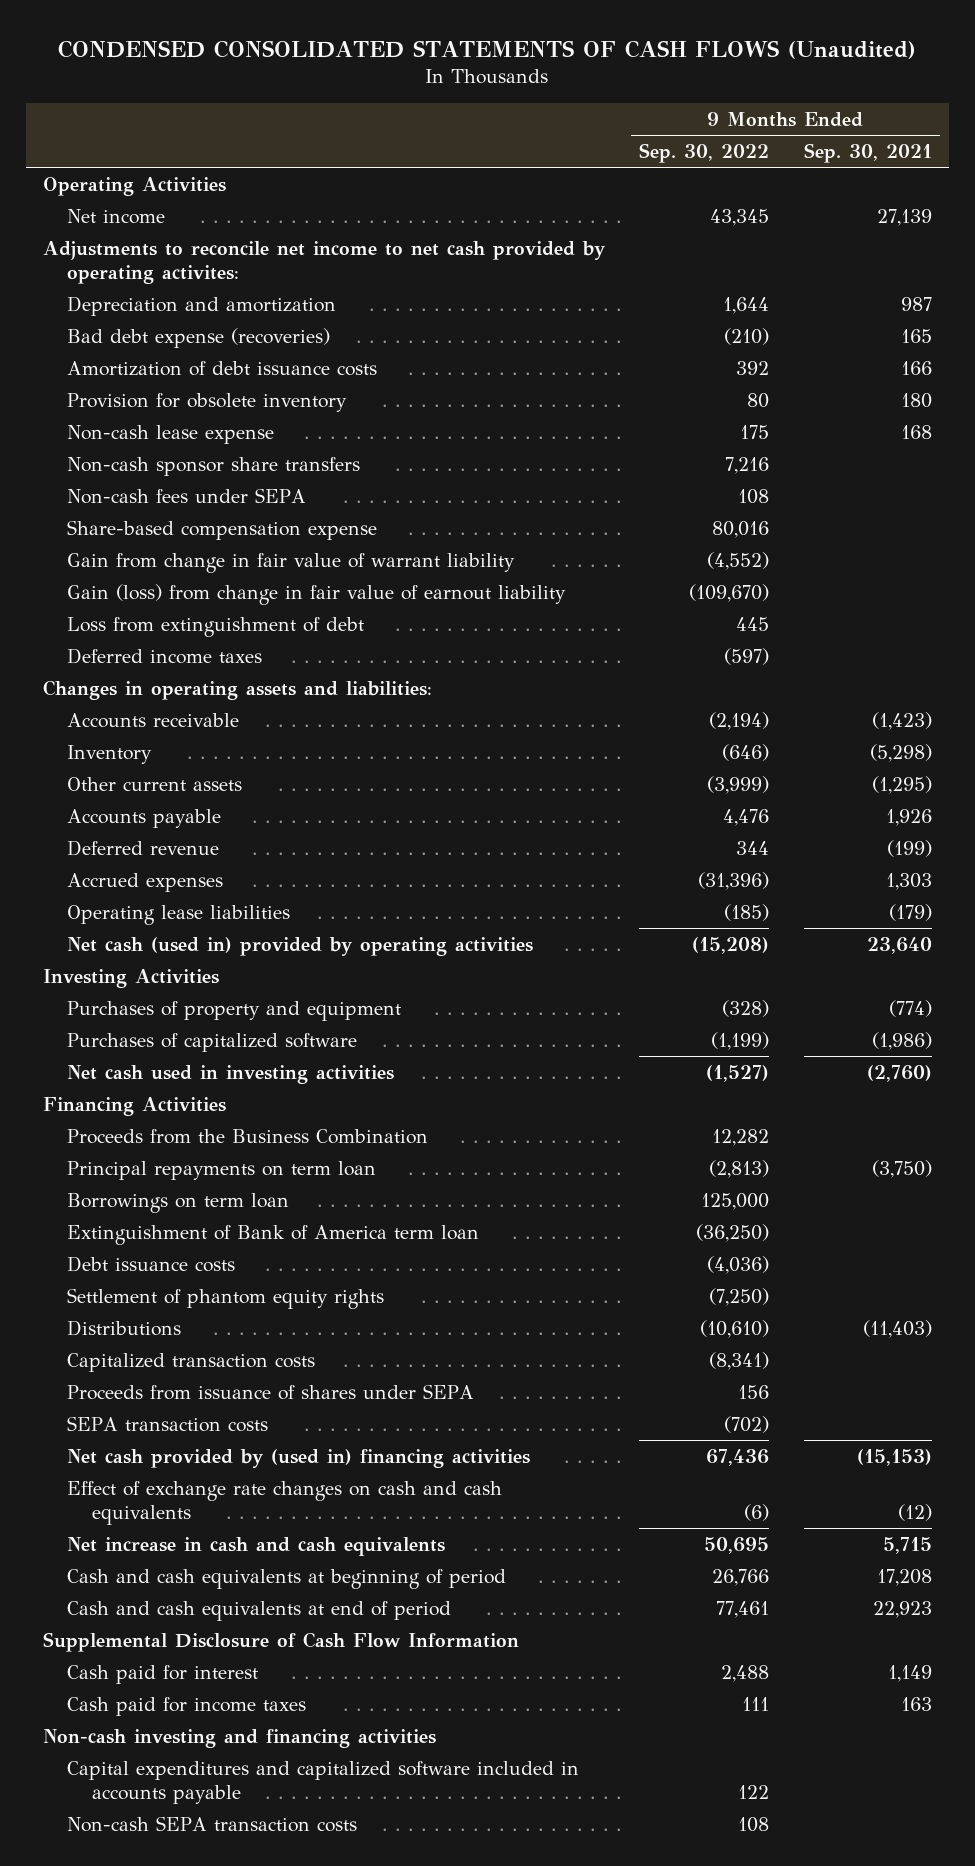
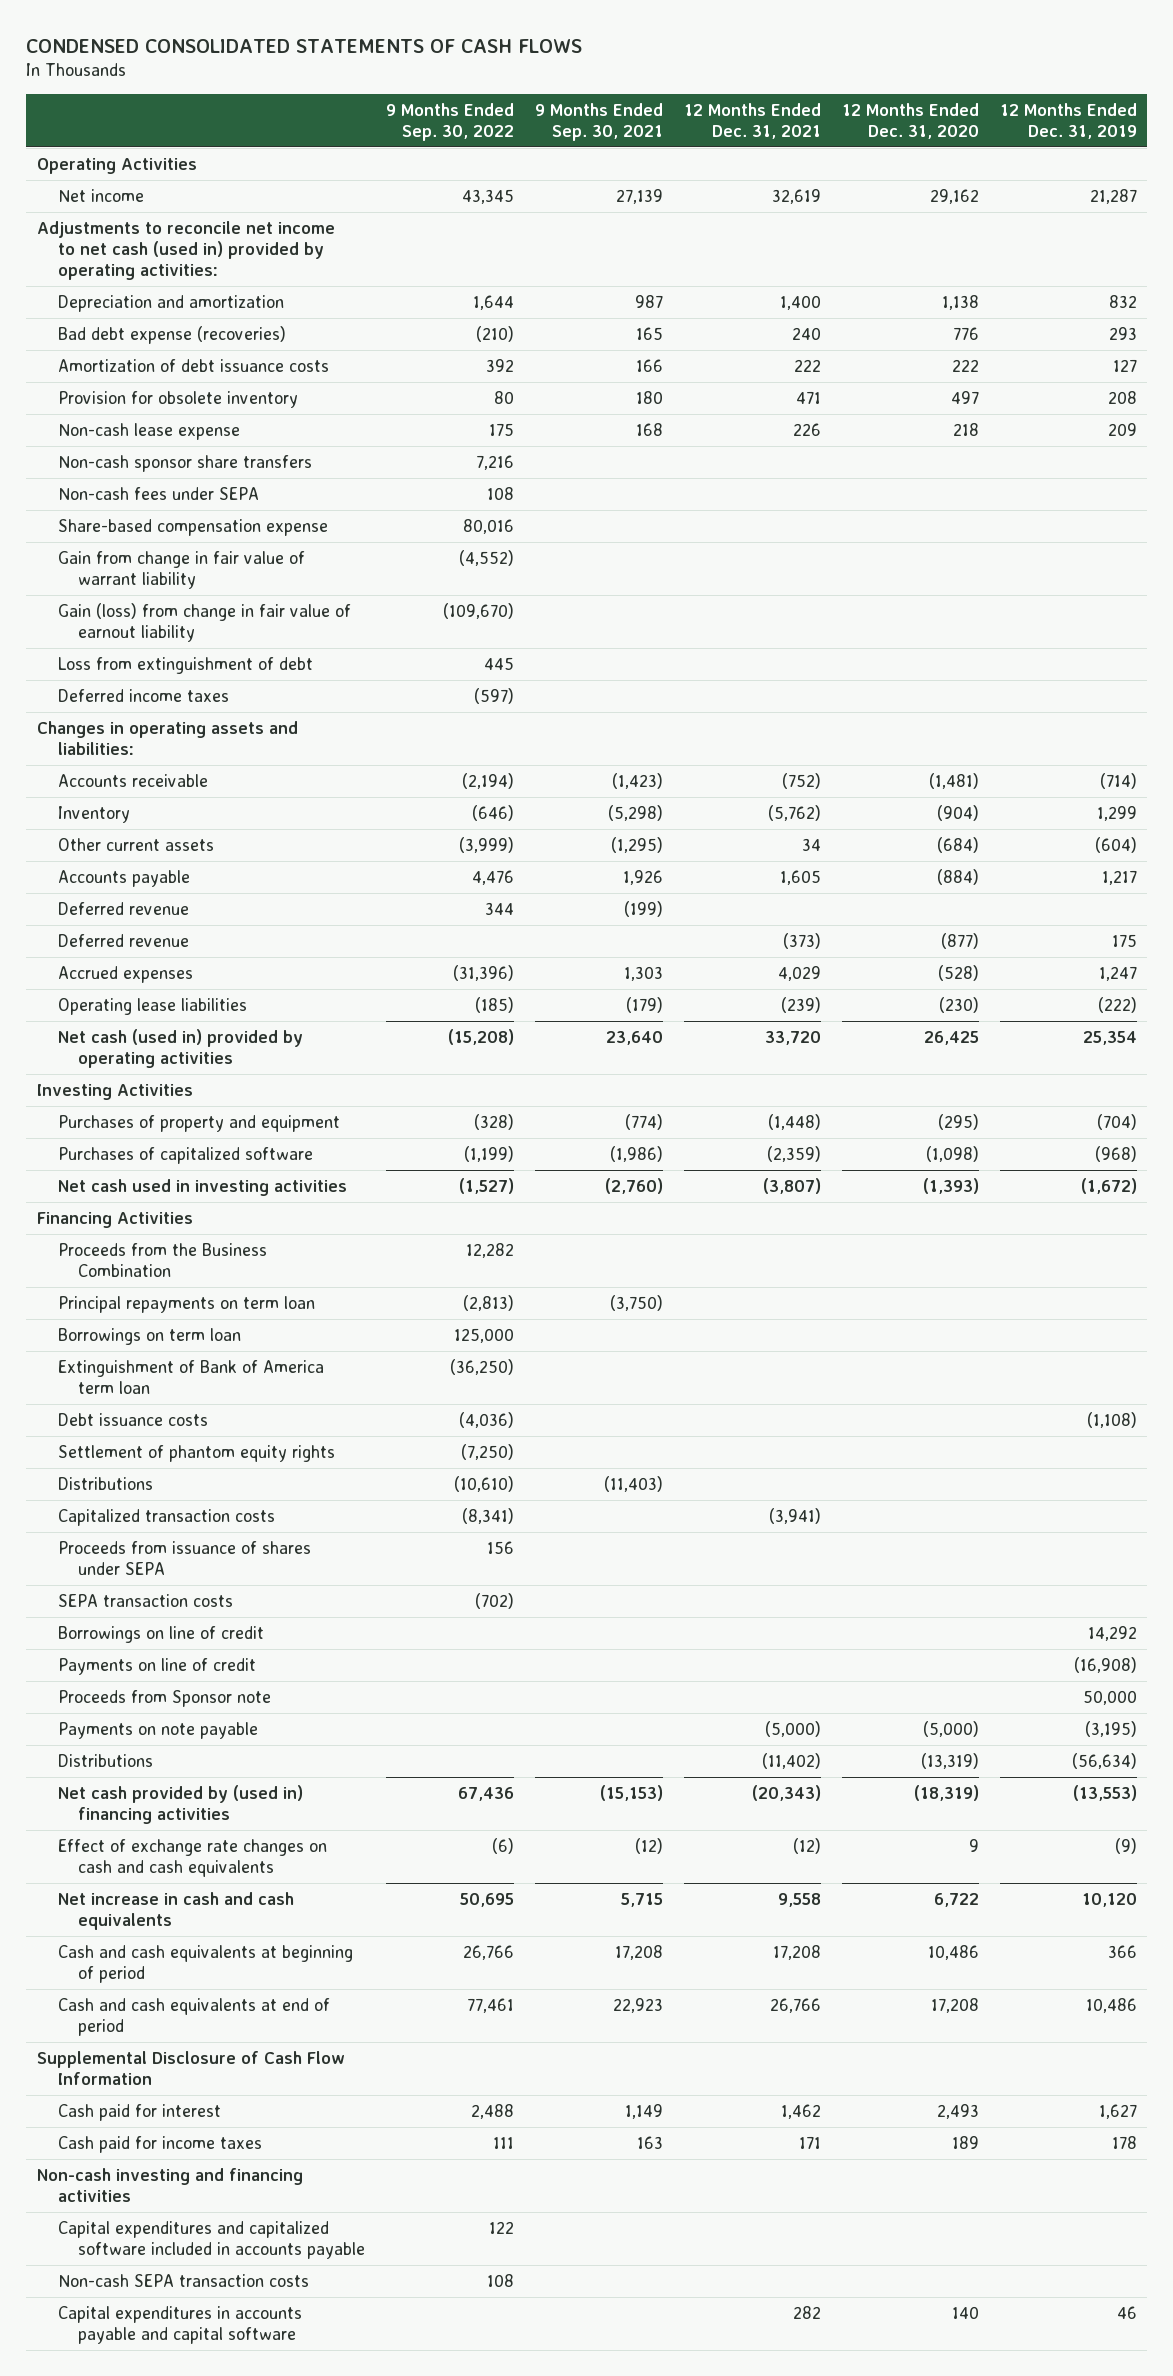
- CONDENSED CONSOLIDATED STATEMENTS OF CASH FLOWS (Unaudited)
+ CONDENSED CONSOLIDATED STATEMENTS OF CASH FLOWS
- | 9 Months Ended Sep. 30, 2022 | 9 Months Ended Sep. 30, 2021
+ | 9 Months Ended Sep. 30, 2022 | 9 Months Ended Sep. 30, 2021 | 12 Months Ended Dec. 31, 2021 | 12 Months Ended Dec. 31, 2020 | 12 Months Ended Dec. 31, 2019
- Adjustments to reconcile net income to net cash provided by operating activites:
+ Adjustments to reconcile net income to net cash (used in) provided by operating activities:
+ Deferred revenue | | | (373) | (877) | 175
+ Borrowings on line of credit | | | | | 14,292
+ Payments on line of credit | | | | | (16,908)
+ Proceeds from Sponsor note | | | | | 50,000
+ Payments on note payable | | | (5,000) | (5,000) | (3,195)
+ Distributions | | | (11,402) | (13,319) | (56,634)
+ Capital expenditures in accounts payable and capital software | | | 282 | 140 | 46

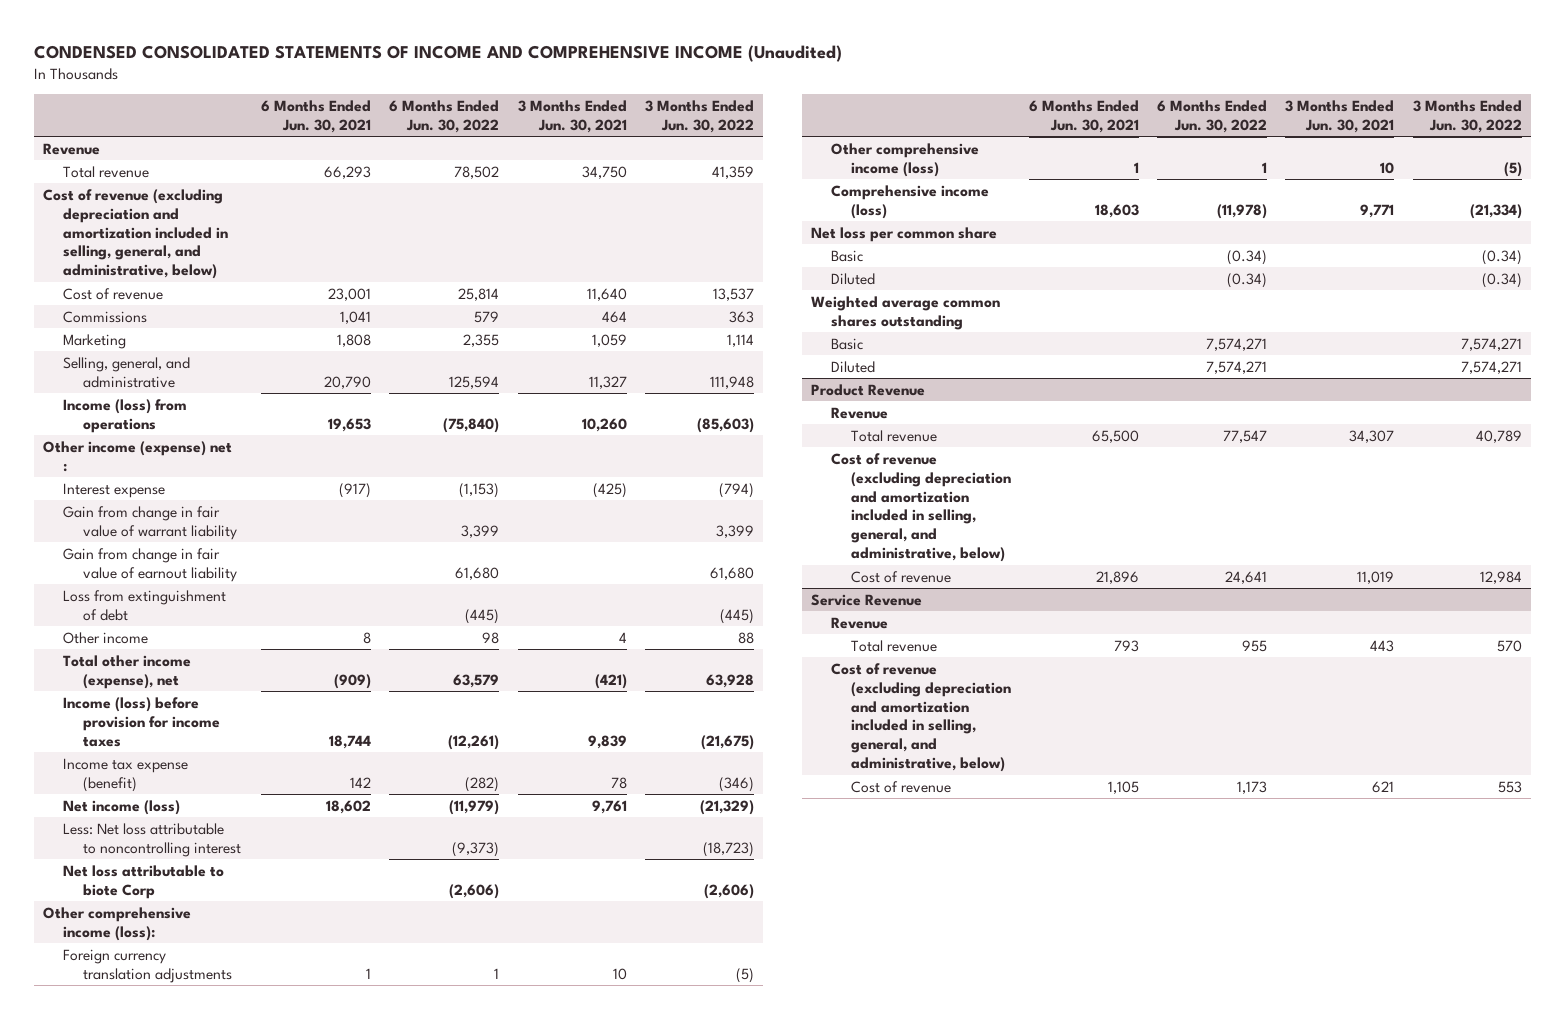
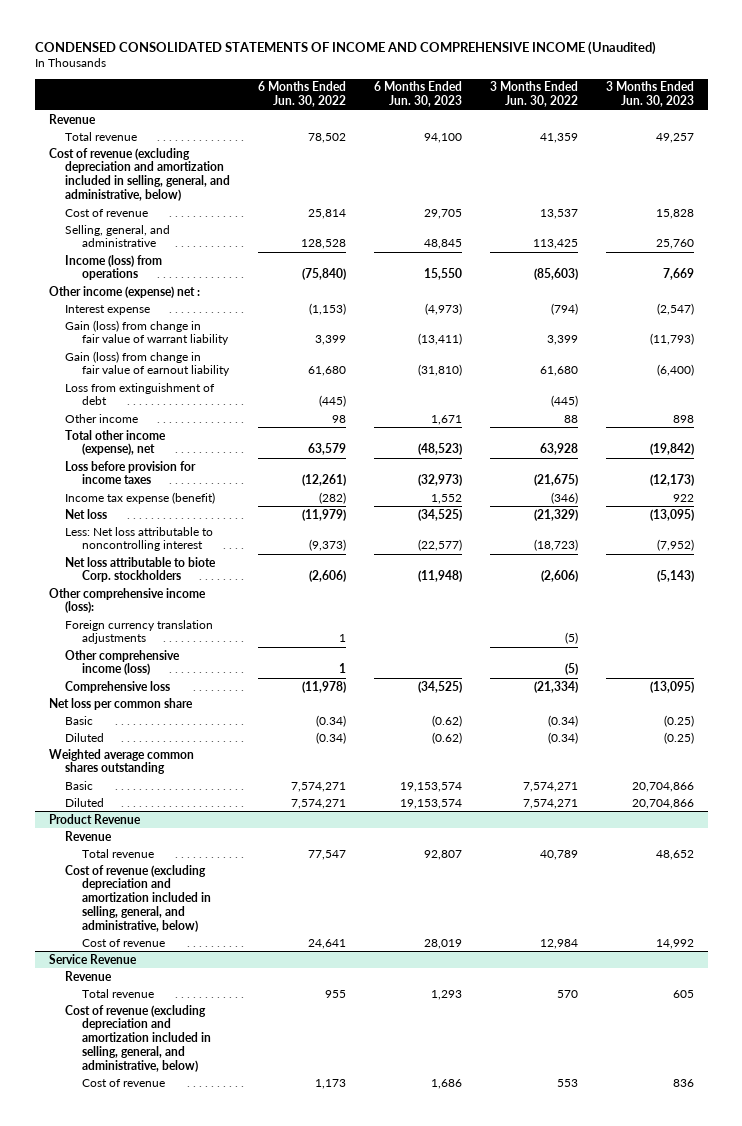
- | 6 Months Ended Jun. 30, 2021 | 6 Months Ended Jun. 30, 2022 | 3 Months Ended Jun. 30, 2021 | 3 Months Ended Jun. 30, 2022
+ | 6 Months Ended Jun. 30, 2022 | 6 Months Ended Jun. 30, 2023 | 3 Months Ended Jun. 30, 2022 | 3 Months Ended Jun. 30, 2023
- Commissions | 1,041 | 579 | 464 | 363
- Marketing | 1,808 | 2,355 | 1,059 | 1,114
- Selling, general, and administrative | 20,790 | 125,594 | 11,327 | 111,948
+ Selling, general, and administrative | 128,528 | 48,845 | 113,425 | 25,760
- Gain from change in fair value of warrant liability | | 3,399 | | 3,399
- Gain from change in fair value of earnout liability | | 61,680 | | 61,680
+ Gain (loss) from change in fair value of warrant liability | 3,399 | (13,411) | 3,399 | (11,793)
+ Gain (loss) from change in fair value of earnout liability | 61,680 | (31,810) | 61,680 | (6,400)
- Income (loss) before provision for income taxes | 18,744 | (12,261) | 9,839 | (21,675)
+ Loss before provision for income taxes | (12,261) | (32,973) | (21,675) | (12,173)
- Net income (loss) | 18,602 | (11,979) | 9,761 | (21,329)
+ Net loss | (11,979) | (34,525) | (21,329) | (13,095)
- Net loss attributable to biote Corp | | (2,606) | | (2,606)
+ Net loss attributable to biote Corp. stockholders | (2,606) | (11,948) | (2,606) | (5,143)
- Comprehensive income (loss) | 18,603 | (11,978) | 9,771 | (21,334)
+ Comprehensive loss | (11,978) | (34,525) | (21,334) | (13,095)

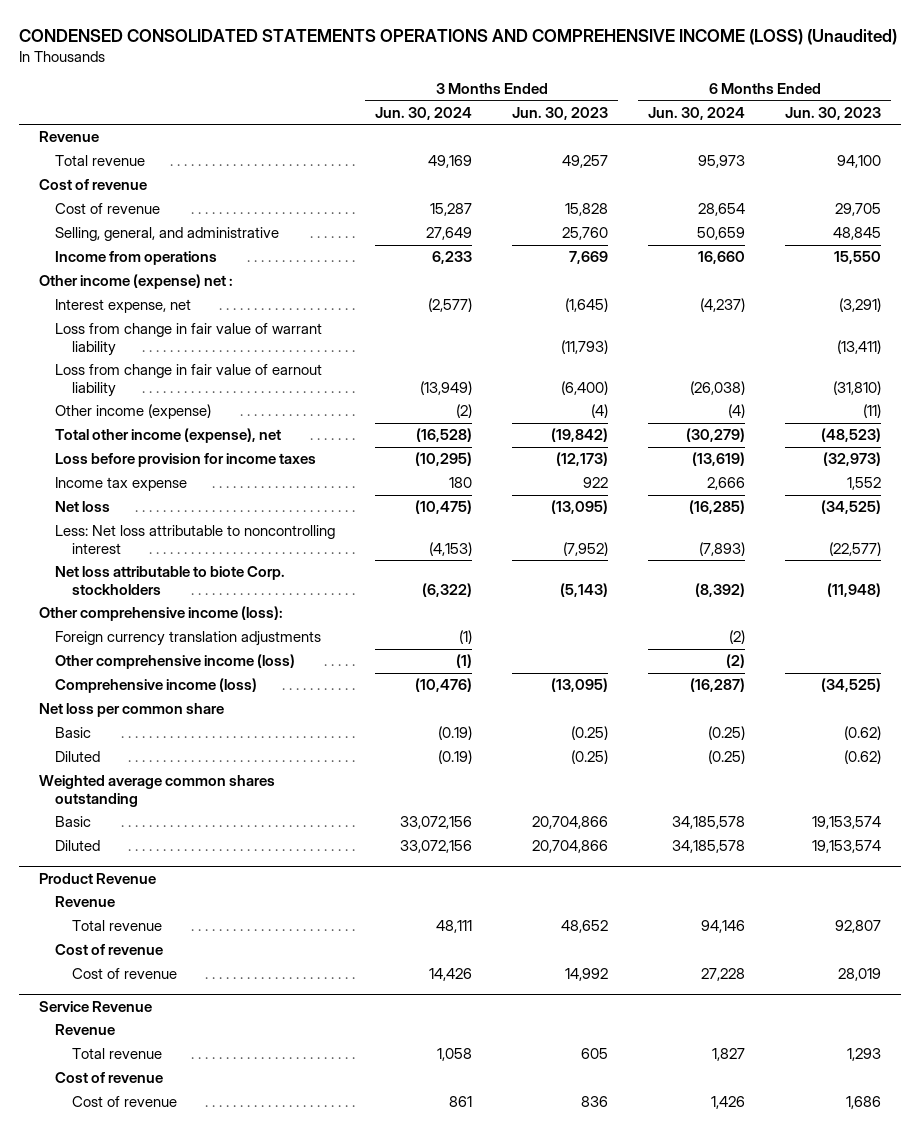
- CONDENSED CONSOLIDATED STATEMENTS OF INCOME AND COMPREHENSIVE INCOME (Unaudited)
+ CONDENSED CONSOLIDATED STATEMENTS OPERATIONS AND COMPREHENSIVE INCOME (LOSS) (Unaudited)
- | 6 Months Ended Jun. 30, 2022 | 6 Months Ended Jun. 30, 2023 | 3 Months Ended Jun. 30, 2022 | 3 Months Ended Jun. 30, 2023
+ | 3 Months Ended Jun. 30, 2024 | 3 Months Ended Jun. 30, 2023 | 6 Months Ended Jun. 30, 2024 | 6 Months Ended Jun. 30, 2023
- Cost of revenue (excluding depreciation and amortization included in selling, general, and administrative, below)
+ Cost of revenue
- Income (loss) from operations | (75,840) | 15,550 | (85,603) | 7,669
+ Income from operations | 6,233 | 7,669 | 16,660 | 15,550
- Interest expense | (1,153) | (4,973) | (794) | (2,547)
- Gain (loss) from change in fair value of warrant liability | 3,399 | (13,411) | 3,399 | (11,793)
- Gain (loss) from change in fair value of earnout liability | 61,680 | (31,810) | 61,680 | (6,400)
- Loss from extinguishment of debt | (445) | | (445) |
- Other income | 98 | 1,671 | 88 | 898
+ Interest expense, net | (2,577) | (1,645) | (4,237) | (3,291)
+ Loss from change in fair value of warrant liability | | (11,793) | | (13,411)
+ Loss from change in fair value of earnout liability | (13,949) | (6,400) | (26,038) | (31,810)
+ Other income (expense) | (2) | (4) | (4) | (11)
- Income tax expense (benefit) | (282) | 1,552 | (346) | 922
+ Income tax expense | 180 | 922 | 2,666 | 1,552
- Comprehensive loss | (11,978) | (34,525) | (21,334) | (13,095)
+ Comprehensive income (loss) | (10,476) | (13,095) | (16,287) | (34,525)
@ Product Revenue
- Cost of revenue (excluding depreciation and amortization included in selling, general, and administrative, below)
+ Cost of revenue
@ Service Revenue
- Cost of revenue (excluding depreciation and amortization included in selling, general, and administrative, below)
+ Cost of revenue

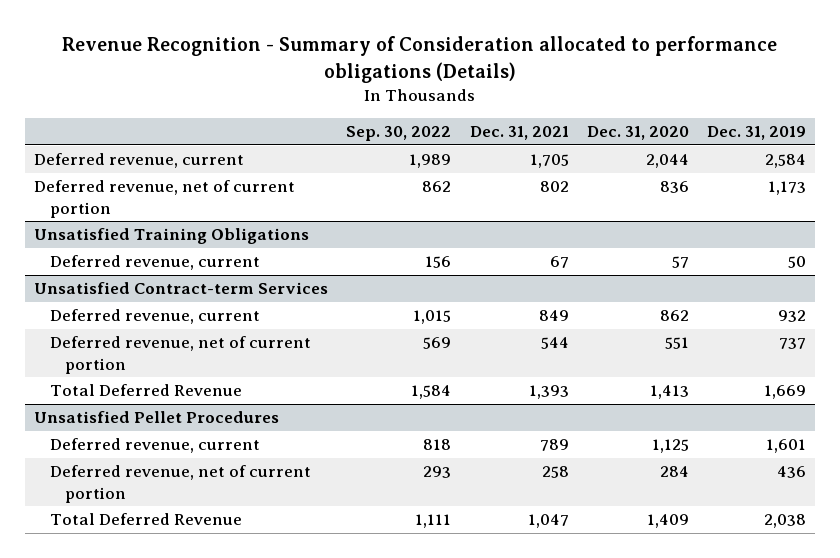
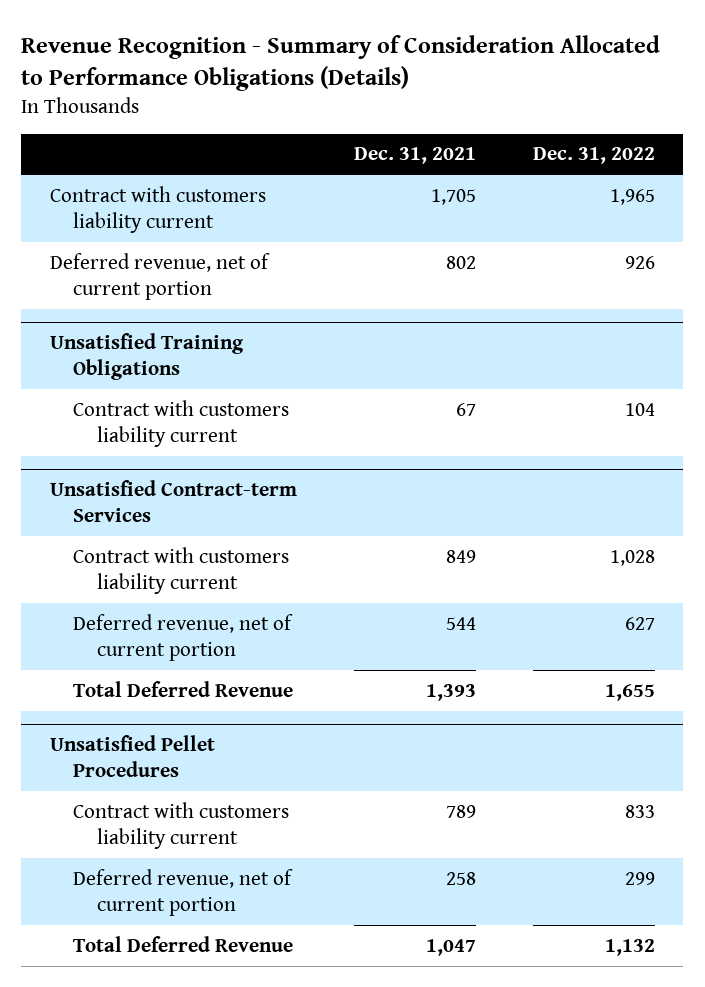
- Revenue Recognition - Summary of Consideration allocated to performance obligations (Details)
+ Revenue Recognition - Summary of Consideration Allocated to Performance Obligations (Details)
- | Sep. 30, 2022 | Dec. 31, 2021 | Dec. 31, 2020 | Dec. 31, 2019
+ | Dec. 31, 2021 | Dec. 31, 2022
- Deferred revenue, current | 1,989 | 1,705 | 2,044 | 2,584
+ Contract with customers liability current | 1,705 | 1,965
@ Unsatisfied Training Obligations
- Deferred revenue, current | 156 | 67 | 57 | 50
+ Contract with customers liability current | 67 | 104
@ Unsatisfied Contract-term Services
- Deferred revenue, current | 1,015 | 849 | 862 | 932
+ Contract with customers liability current | 849 | 1,028
@ Unsatisfied Pellet Procedures
- Deferred revenue, current | 818 | 789 | 1,125 | 1,601
+ Contract with customers liability current | 789 | 833

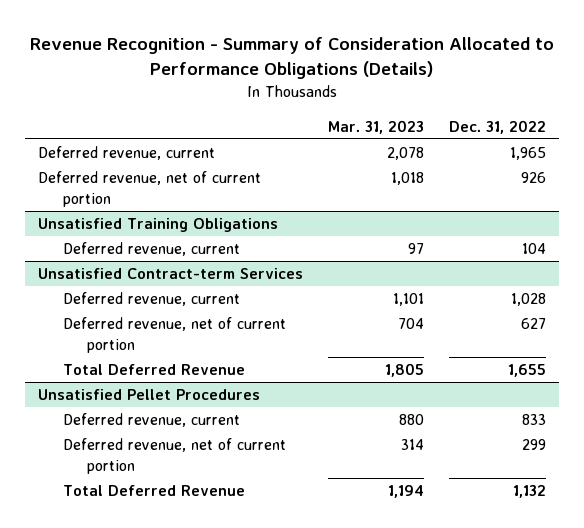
- | Dec. 31, 2021 | Dec. 31, 2022
+ | Mar. 31, 2023 | Dec. 31, 2022
- Contract with customers liability current | 1,705 | 1,965
+ Deferred revenue, current | 2,078 | 1,965
@ Unsatisfied Training Obligations
- Contract with customers liability current | 67 | 104
+ Deferred revenue, current | 97 | 104
@ Unsatisfied Contract-term Services
- Contract with customers liability current | 849 | 1,028
+ Deferred revenue, current | 1,101 | 1,028
@ Unsatisfied Pellet Procedures
- Contract with customers liability current | 789 | 833
+ Deferred revenue, current | 880 | 833

